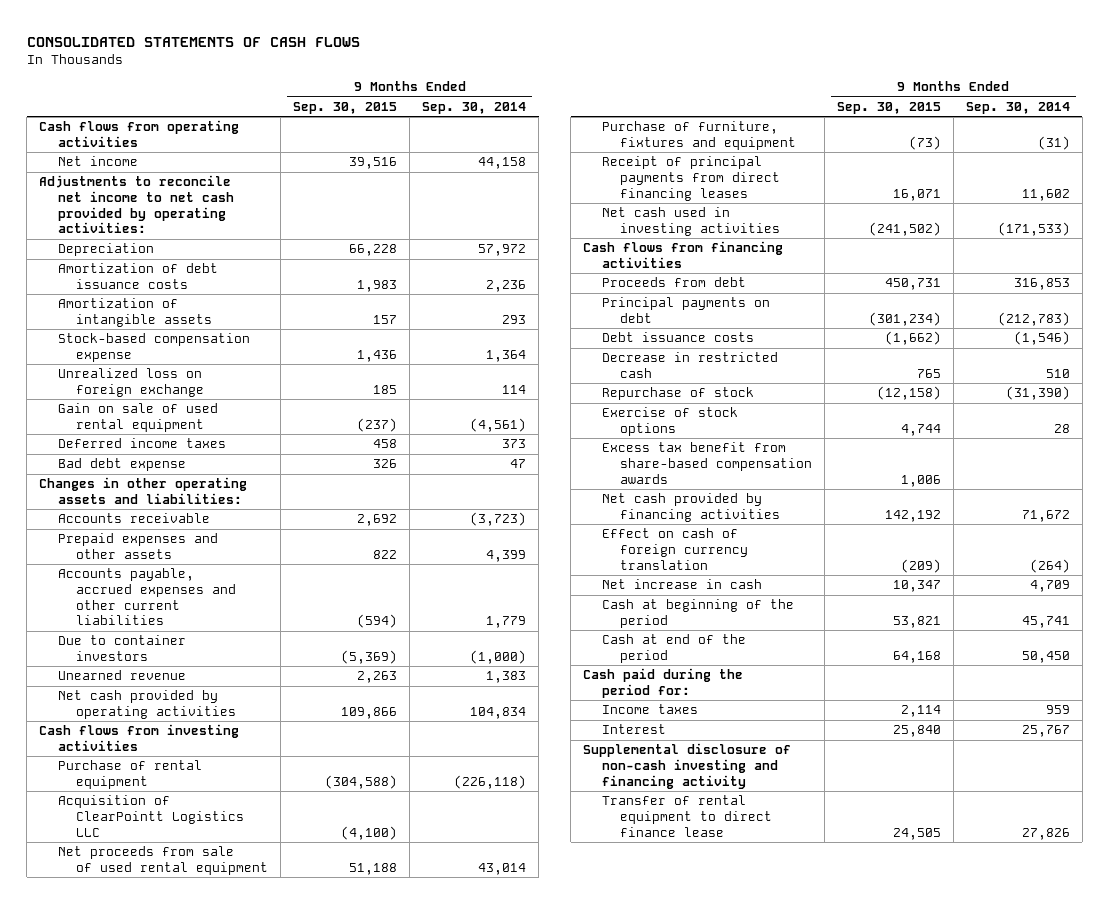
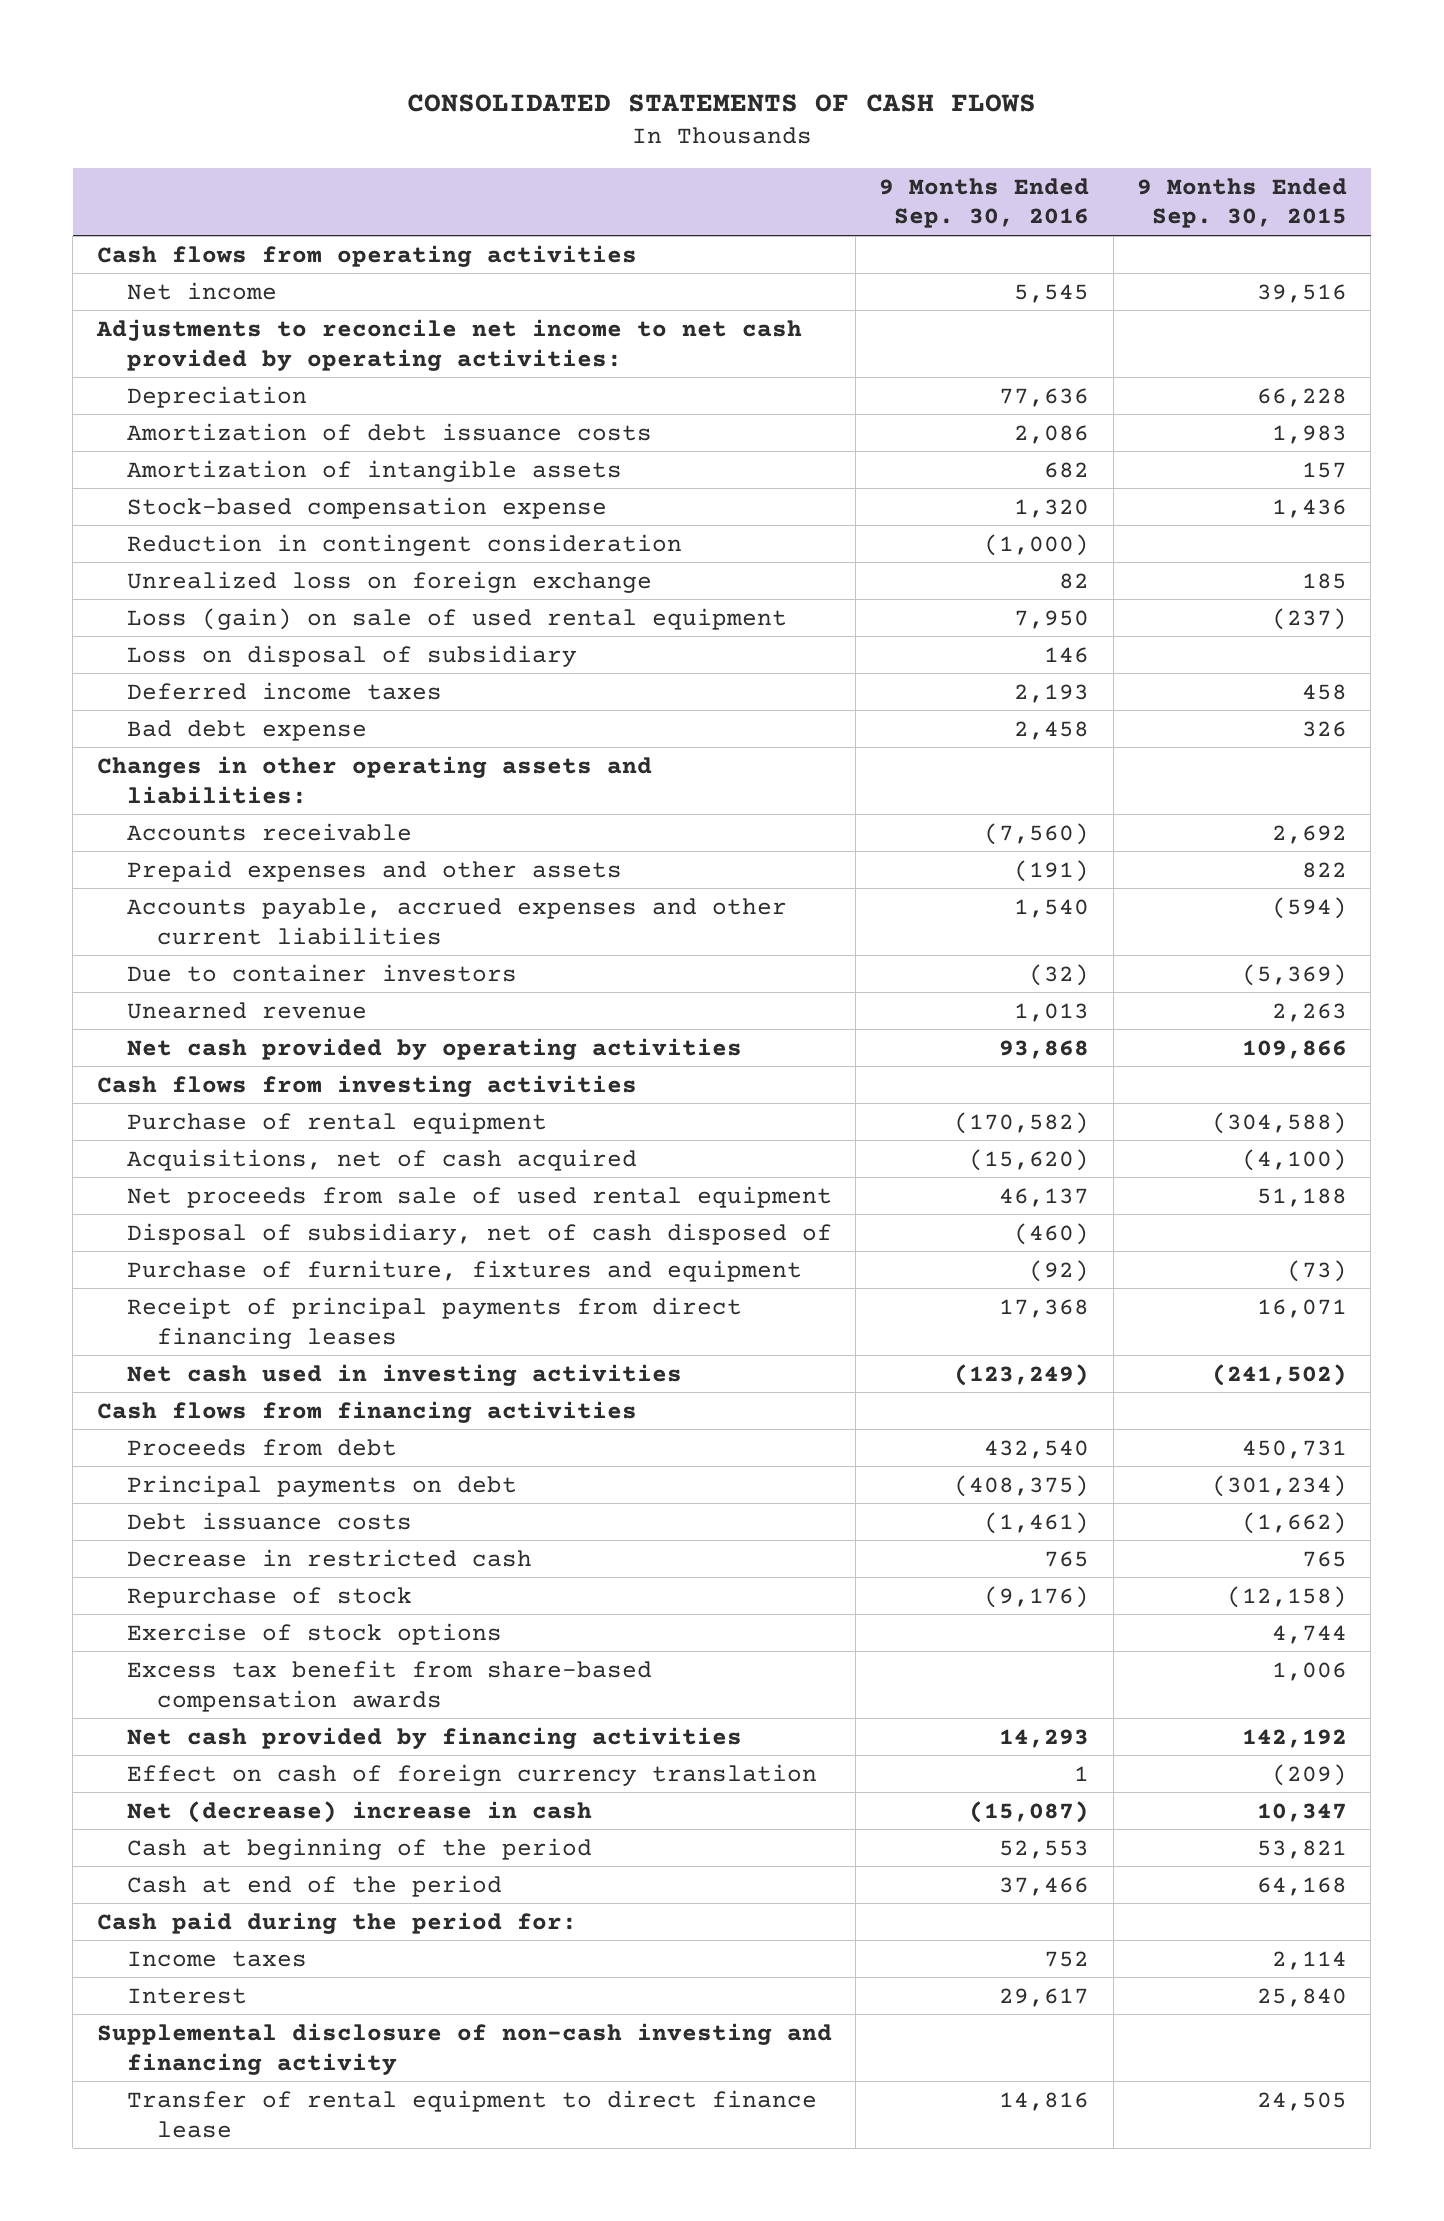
- | 9 Months Ended Sep. 30, 2015 | 9 Months Ended Sep. 30, 2014
+ | 9 Months Ended Sep. 30, 2016 | 9 Months Ended Sep. 30, 2015
+ Reduction in contingent consideration | (1,000) |
- Gain on sale of used rental equipment | (237) | (4,561)
+ Loss (gain) on sale of used rental equipment | 7,950 | (237)
+ Loss on disposal of subsidiary | 146 |
- Acquisition of ClearPointt Logistics LLC | (4,100) |
+ Acquisitions, net of cash acquired | (15,620) | (4,100)
+ Disposal of subsidiary, net of cash disposed of | (460) |
- Net increase in cash | 10,347 | 4,709
+ Net (decrease) increase in cash | (15,087) | 10,347

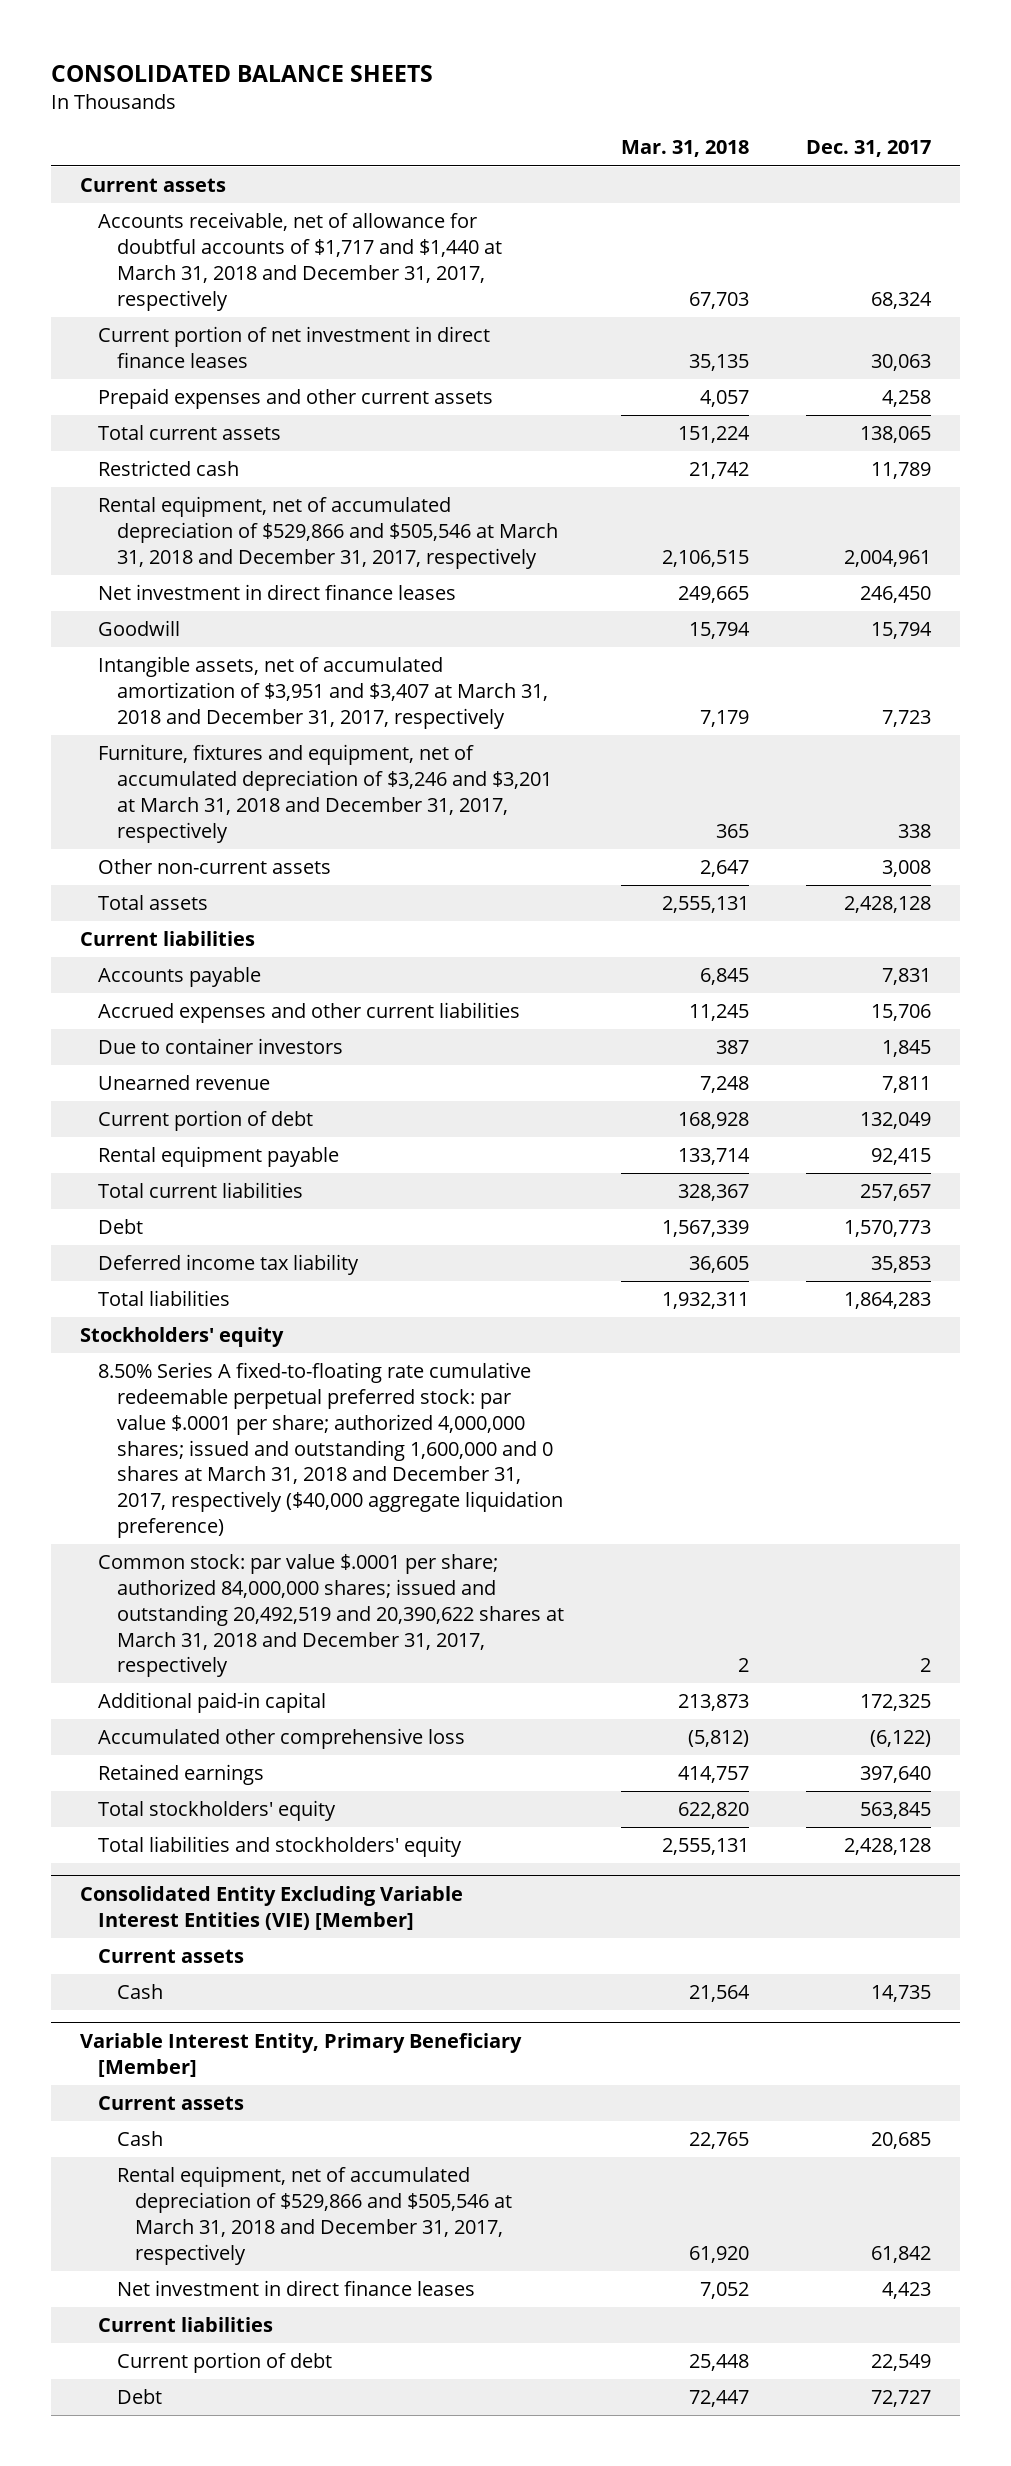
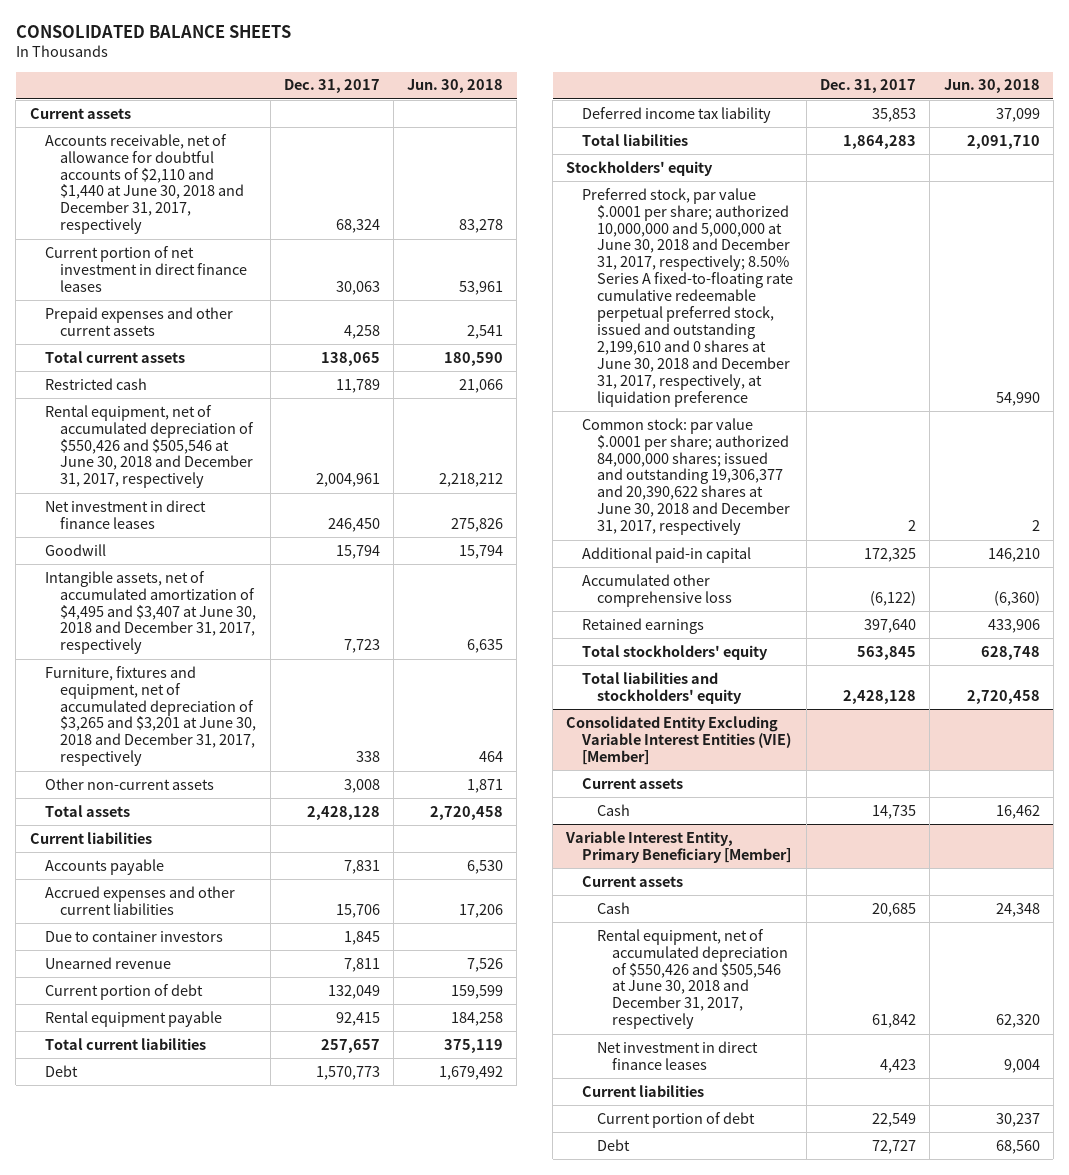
- | Mar. 31, 2018 | Dec. 31, 2017
+ | Dec. 31, 2017 | Jun. 30, 2018
- Accounts receivable, net of allowance for doubtful accounts of $1,717 and $1,440 at March 31, 2018 and December 31, 2017, respectively | 67,703 | 68,324
+ Accounts receivable, net of allowance for doubtful accounts of $2,110 and $1,440 at June 30, 2018 and December 31, 2017, respectively | 68,324 | 83,278
- Rental equipment, net of accumulated depreciation of $529,866 and $505,546 at March 31, 2018 and December 31, 2017, respectively | 2,106,515 | 2,004,961
+ Rental equipment, net of accumulated depreciation of $550,426 and $505,546 at June 30, 2018 and December 31, 2017, respectively | 2,004,961 | 2,218,212
- Intangible assets, net of accumulated amortization of $3,951 and $3,407 at March 31, 2018 and December 31, 2017, respectively | 7,179 | 7,723
- Furniture, fixtures and equipment, net of accumulated depreciation of $3,246 and $3,201 at March 31, 2018 and December 31, 2017, respectively | 365 | 338
+ Intangible assets, net of accumulated amortization of $4,495 and $3,407 at June 30, 2018 and December 31, 2017, respectively | 7,723 | 6,635
+ Furniture, fixtures and equipment, net of accumulated depreciation of $3,265 and $3,201 at June 30, 2018 and December 31, 2017, respectively | 338 | 464
- 8.50% Series A fixed-to-floating rate cumulative redeemable perpetual preferred stock: par value $.0001 per share; authorized 4,000,000 shares; issued and outstanding 1,600,000 and 0 shares at March 31, 2018 and December 31, 2017, respectively ($40,000 aggregate liquidation preference)
- Common stock: par value $.0001 per share; authorized 84,000,000 shares; issued and outstanding 20,492,519 and 20,390,622 shares at March 31, 2018 and December 31, 2017, respectively | 2 | 2
+ Preferred stock, par value $.0001 per share; authorized 10,000,000 and 5,000,000 at June 30, 2018 and December 31, 2017, respectively; 8.50% Series A fixed-to-floating rate cumulative redeemable perpetual preferred stock, issued and outstanding 2,199,610 and 0 shares at June 30, 2018 and December 31, 2017, respectively, at liquidation preference | | 54,990
+ Common stock: par value $.0001 per share; authorized 84,000,000 shares; issued and outstanding 19,306,377 and 20,390,622 shares at June 30, 2018 and December 31, 2017, respectively | 2 | 2
@ Variable Interest Entity, Primary Beneficiary [Member]
- Rental equipment, net of accumulated depreciation of $529,866 and $505,546 at March 31, 2018 and December 31, 2017, respectively | 61,920 | 61,842
+ Rental equipment, net of accumulated depreciation of $550,426 and $505,546 at June 30, 2018 and December 31, 2017, respectively | 61,842 | 62,320

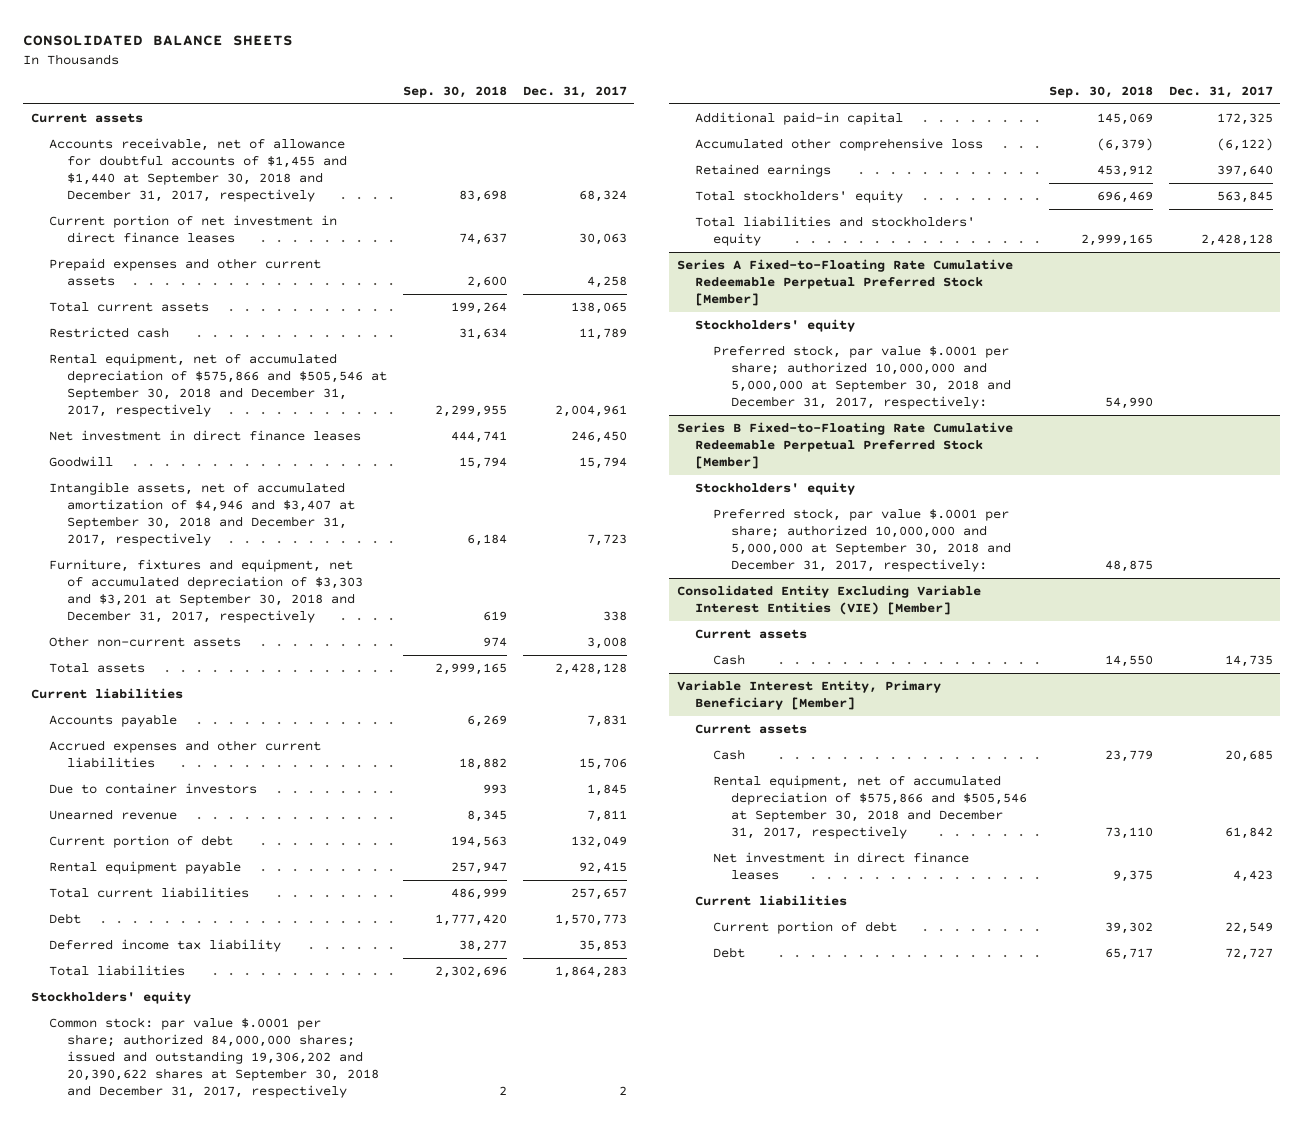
- | Dec. 31, 2017 | Jun. 30, 2018
+ | Sep. 30, 2018 | Dec. 31, 2017
- Accounts receivable, net of allowance for doubtful accounts of $2,110 and $1,440 at June 30, 2018 and December 31, 2017, respectively | 68,324 | 83,278
+ Accounts receivable, net of allowance for doubtful accounts of $1,455 and $1,440 at September 30, 2018 and December 31, 2017, respectively | 83,698 | 68,324
- Rental equipment, net of accumulated depreciation of $550,426 and $505,546 at June 30, 2018 and December 31, 2017, respectively | 2,004,961 | 2,218,212
+ Rental equipment, net of accumulated depreciation of $575,866 and $505,546 at September 30, 2018 and December 31, 2017, respectively | 2,299,955 | 2,004,961
- Intangible assets, net of accumulated amortization of $4,495 and $3,407 at June 30, 2018 and December 31, 2017, respectively | 7,723 | 6,635
- Furniture, fixtures and equipment, net of accumulated depreciation of $3,265 and $3,201 at June 30, 2018 and December 31, 2017, respectively | 338 | 464
+ Intangible assets, net of accumulated amortization of $4,946 and $3,407 at September 30, 2018 and December 31, 2017, respectively | 6,184 | 7,723
+ Furniture, fixtures and equipment, net of accumulated depreciation of $3,303 and $3,201 at September 30, 2018 and December 31, 2017, respectively | 619 | 338
- Preferred stock, par value $.0001 per share; authorized 10,000,000 and 5,000,000 at June 30, 2018 and December 31, 2017, respectively; 8.50% Series A fixed-to-floating rate cumulative redeemable perpetual preferred stock, issued and outstanding 2,199,610 and 0 shares at June 30, 2018 and December 31, 2017, respectively, at liquidation preference | | 54,990
- Common stock: par value $.0001 per share; authorized 84,000,000 shares; issued and outstanding 19,306,377 and 20,390,622 shares at June 30, 2018 and December 31, 2017, respectively | 2 | 2
+ Common stock: par value $.0001 per share; authorized 84,000,000 shares; issued and outstanding 19,306,202 and 20,390,622 shares at September 30, 2018 and December 31, 2017, respectively | 2 | 2
+ Series A Fixed-to-Floating Rate Cumulative Redeemable Perpetual Preferred Stock [Member]
+ Stockholders' equity
+ Preferred stock, par value $.0001 per share; authorized 10,000,000 and 5,000,000 at September 30, 2018 and December 31, 2017, respectively: | 54,990 |
+ Series B Fixed-to-Floating Rate Cumulative Redeemable Perpetual Preferred Stock [Member]
+ Stockholders' equity
+ Preferred stock, par value $.0001 per share; authorized 10,000,000 and 5,000,000 at September 30, 2018 and December 31, 2017, respectively: | 48,875 |
@ Variable Interest Entity, Primary Beneficiary [Member]
- Rental equipment, net of accumulated depreciation of $550,426 and $505,546 at June 30, 2018 and December 31, 2017, respectively | 61,842 | 62,320
+ Rental equipment, net of accumulated depreciation of $575,866 and $505,546 at September 30, 2018 and December 31, 2017, respectively | 73,110 | 61,842

